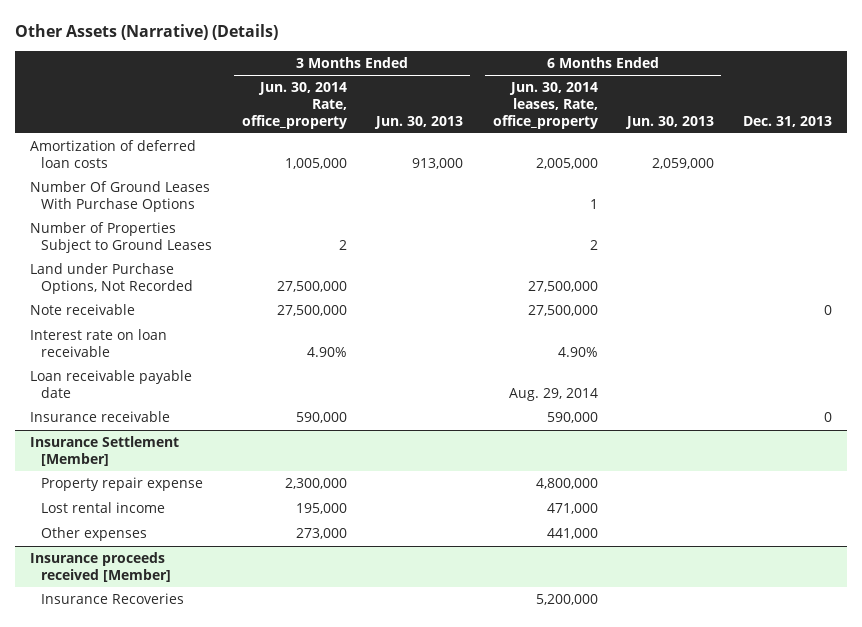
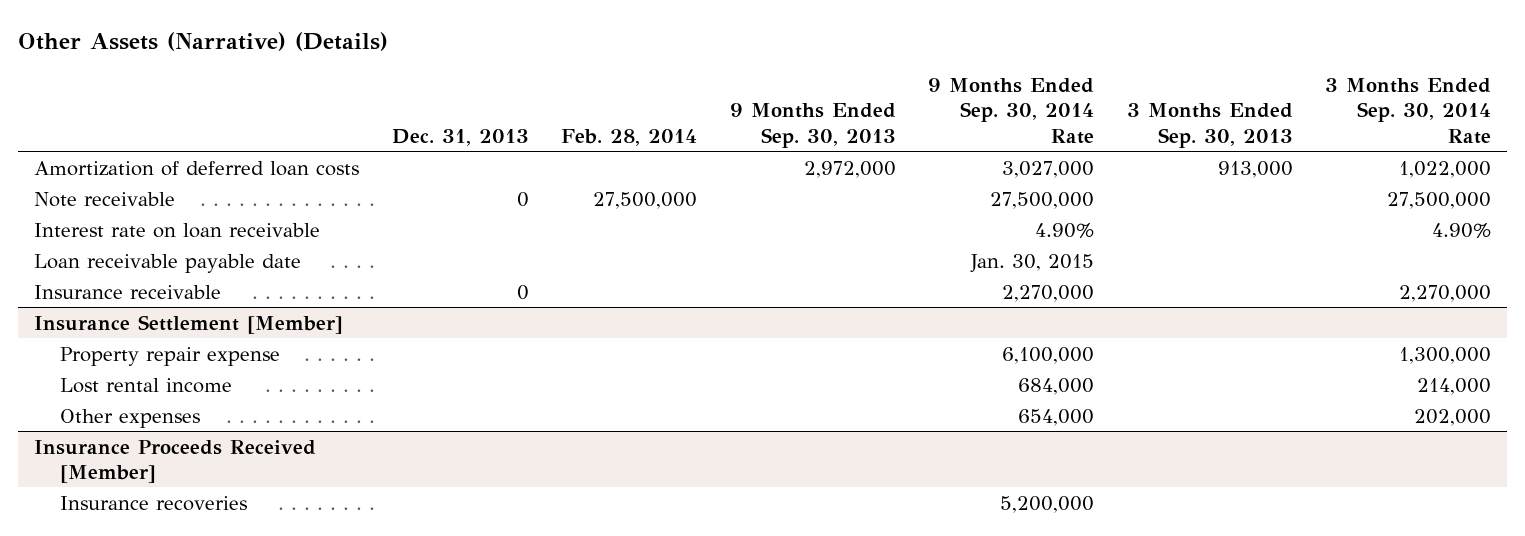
- | 3 Months Ended Jun. 30, 2014 Rate, office_property | 3 Months Ended Jun. 30, 2013 | 6 Months Ended Jun. 30, 2014 leases, Rate, office_property | 6 Months Ended Jun. 30, 2013 | Dec. 31, 2013
+ | Dec. 31, 2013 | Feb. 28, 2014 | 9 Months Ended Sep. 30, 2013 | 9 Months Ended Sep. 30, 2014 Rate | 3 Months Ended Sep. 30, 2013 | 3 Months Ended Sep. 30, 2014 Rate
- Number Of Ground Leases With Purchase Options | | | 1 | |
- Number of Properties Subject to Ground Leases | 2 | | 2 | |
- Land under Purchase Options, Not Recorded | 27,500,000 | | 27,500,000 | |
- Insurance proceeds received [Member]
- Insurance Recoveries | | | 5,200,000 | |
+ Insurance Proceeds Received [Member]
+ Insurance recoveries | | | | 5,200,000 | |

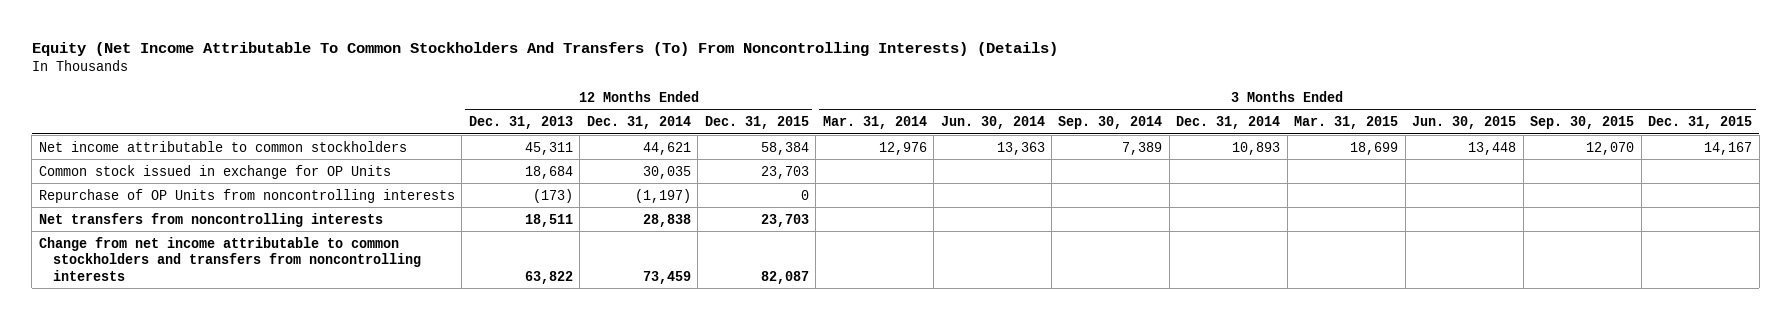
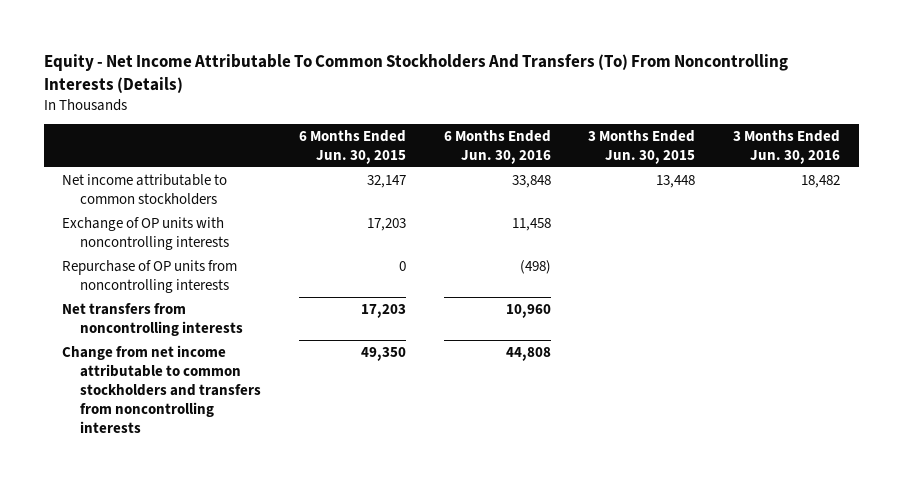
- Equity (Net Income Attributable To Common Stockholders And Transfers (To) From Noncontrolling Interests) (Details)
+ Equity - Net Income Attributable To Common Stockholders And Transfers (To) From Noncontrolling Interests (Details)
- | 12 Months Ended Dec. 31, 2013 | 12 Months Ended Dec. 31, 2014 | 12 Months Ended Dec. 31, 2015 | 3 Months Ended Mar. 31, 2014 | 3 Months Ended Jun. 30, 2014 | 3 Months Ended Sep. 30, 2014 | 3 Months Ended Dec. 31, 2014 | 3 Months Ended Mar. 31, 2015 | 3 Months Ended Jun. 30, 2015 | 3 Months Ended Sep. 30, 2015 | 3 Months Ended Dec. 31, 2015
+ | 6 Months Ended Jun. 30, 2015 | 6 Months Ended Jun. 30, 2016 | 3 Months Ended Jun. 30, 2015 | 3 Months Ended Jun. 30, 2016
- Common stock issued in exchange for OP Units | 18,684 | 30,035 | 23,703 | | | | | | | |
- Repurchase of OP Units from noncontrolling interests | (173) | (1,197) | 0 | | | | | | | |
+ Exchange of OP units with noncontrolling interests | 17,203 | 11,458 | |
+ Repurchase of OP units from noncontrolling interests | 0 | (498) | |

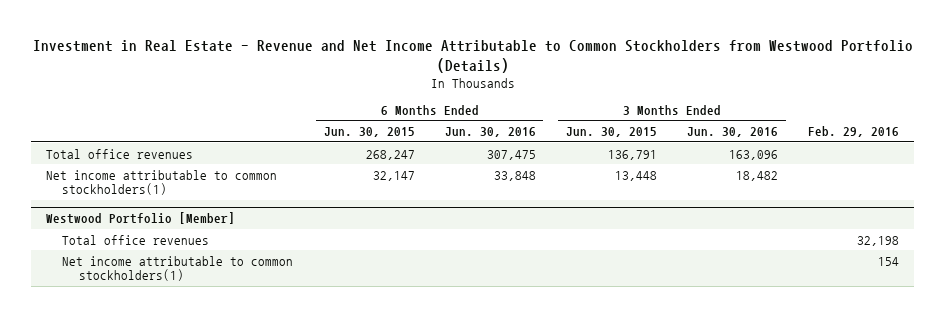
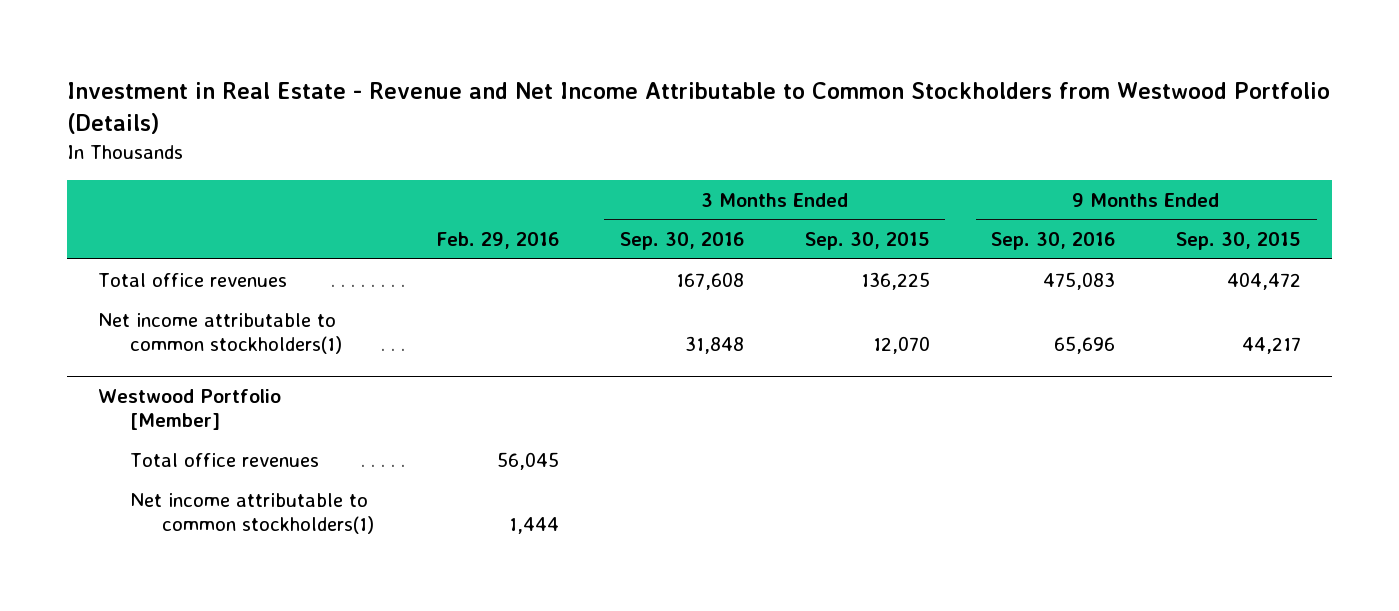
- | 6 Months Ended Jun. 30, 2015 | 6 Months Ended Jun. 30, 2016 | 3 Months Ended Jun. 30, 2015 | 3 Months Ended Jun. 30, 2016 | Feb. 29, 2016
+ | Feb. 29, 2016 | 3 Months Ended Sep. 30, 2016 | 3 Months Ended Sep. 30, 2015 | 9 Months Ended Sep. 30, 2016 | 9 Months Ended Sep. 30, 2015
@ Westwood Portfolio [Member]
- Total office revenues | | | | | 32,198
- Net income attributable to common stockholders(1) | | | | | 154
+ Total office revenues | 56,045 | | | |
+ Net income attributable to common stockholders(1) | 1,444 | | | |

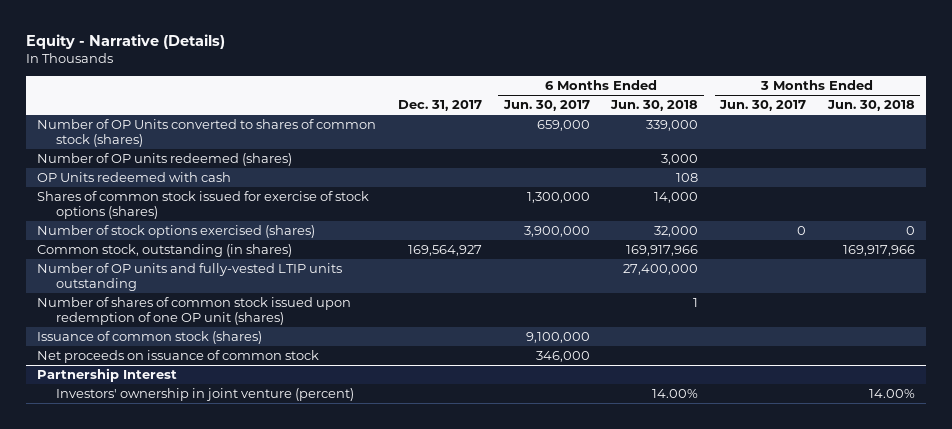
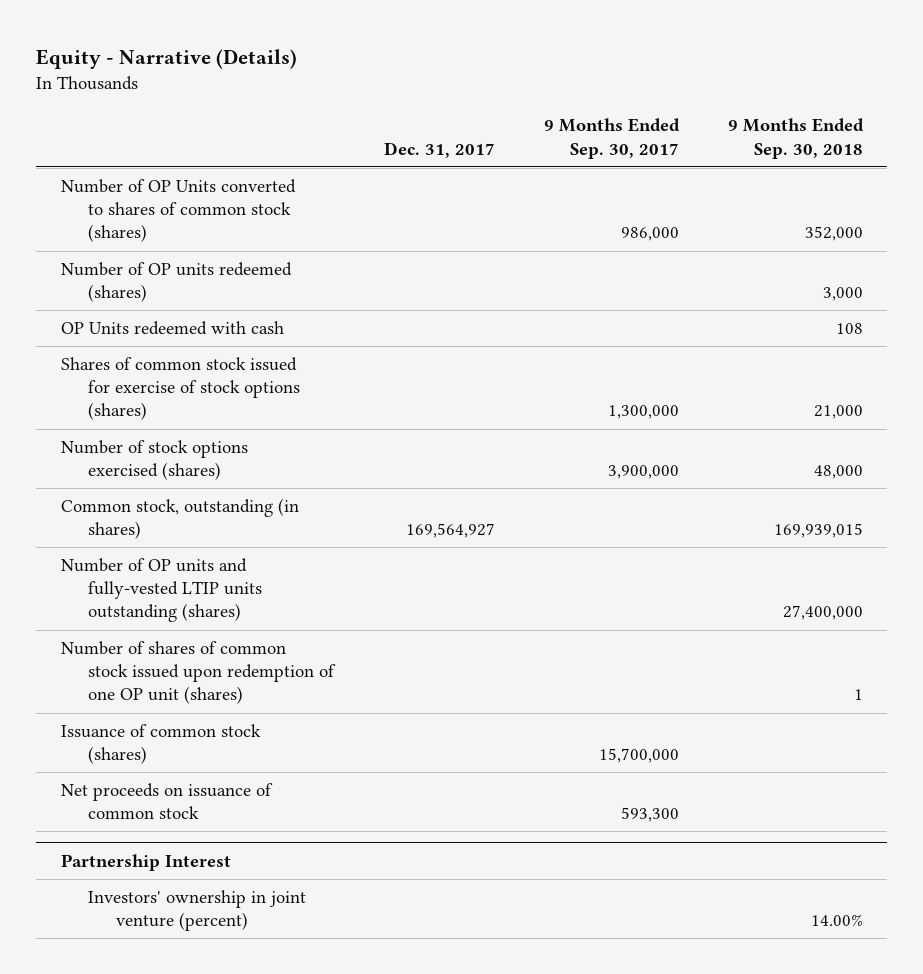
- | Dec. 31, 2017 | 6 Months Ended Jun. 30, 2017 | 6 Months Ended Jun. 30, 2018 | 3 Months Ended Jun. 30, 2017 | 3 Months Ended Jun. 30, 2018
+ | Dec. 31, 2017 | 9 Months Ended Sep. 30, 2017 | 9 Months Ended Sep. 30, 2018
- Number of OP units and fully-vested LTIP units outstanding | | | 27,400,000 | |
+ Number of OP units and fully-vested LTIP units outstanding (shares) | | | 27,400,000

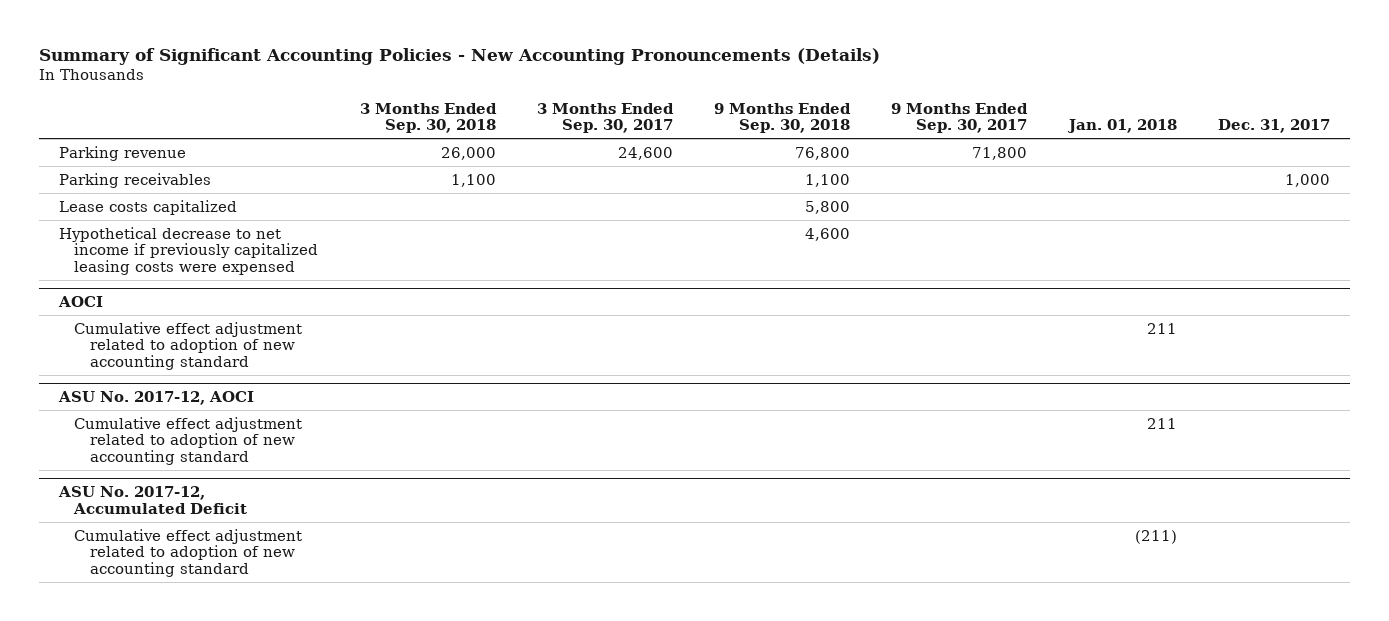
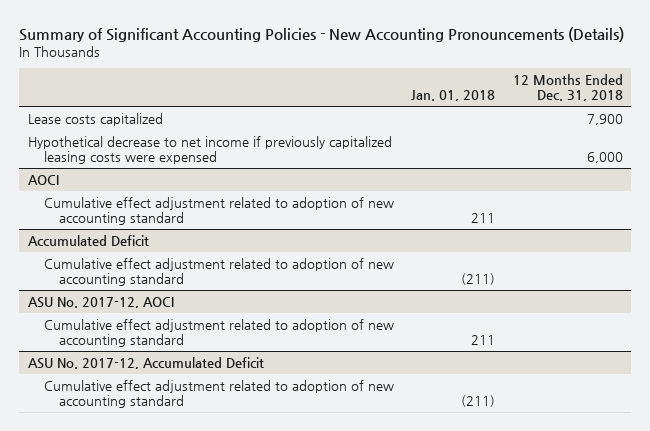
- | 3 Months Ended Sep. 30, 2018 | 3 Months Ended Sep. 30, 2017 | 9 Months Ended Sep. 30, 2018 | 9 Months Ended Sep. 30, 2017 | Jan. 01, 2018 | Dec. 31, 2017
+ | Jan. 01, 2018 | 12 Months Ended Dec. 31, 2018
- Parking revenue | 26,000 | 24,600 | 76,800 | 71,800 | |
- Parking receivables | 1,100 | | 1,100 | | | 1,000
+ Accumulated Deficit
+ Cumulative effect adjustment related to adoption of new accounting standard | (211) |

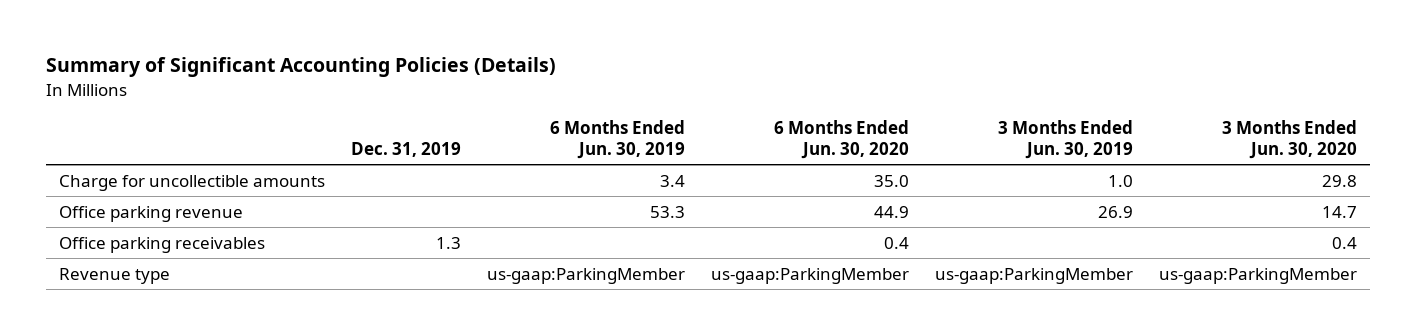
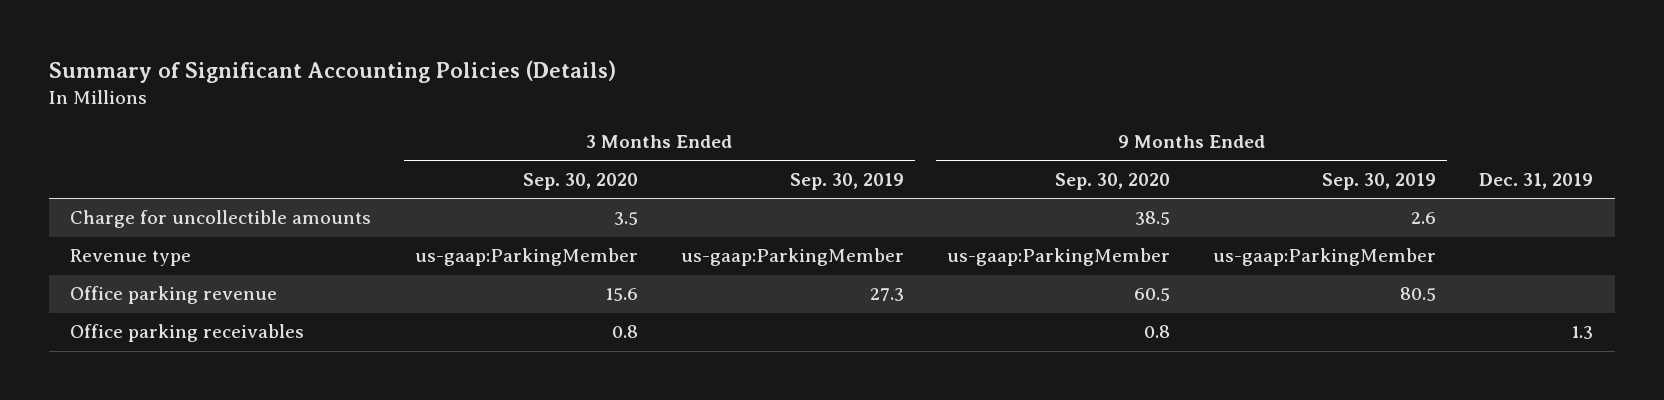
- | Dec. 31, 2019 | 6 Months Ended Jun. 30, 2019 | 6 Months Ended Jun. 30, 2020 | 3 Months Ended Jun. 30, 2019 | 3 Months Ended Jun. 30, 2020
+ | 3 Months Ended Sep. 30, 2020 | 3 Months Ended Sep. 30, 2019 | 9 Months Ended Sep. 30, 2020 | 9 Months Ended Sep. 30, 2019 | Dec. 31, 2019
moved up: Revenue type | us-gaap:ParkingMember | us-gaap:ParkingMember | us-gaap:ParkingMember | us-gaap:ParkingMember |

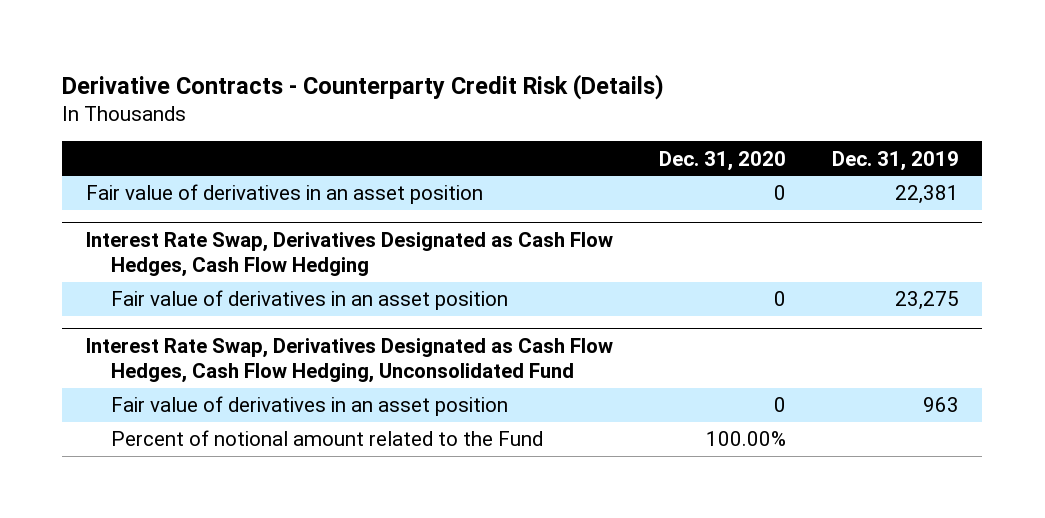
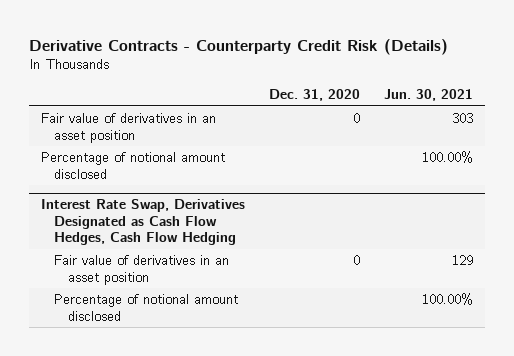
- | Dec. 31, 2020 | Dec. 31, 2019
+ | Dec. 31, 2020 | Jun. 30, 2021
+ Percentage of notional amount disclosed | | 100.00%
- Interest Rate Swap, Derivatives Designated as Cash Flow Hedges, Cash Flow Hedging, Unconsolidated Fund
- Fair value of derivatives in an asset position | 0 | 963
- Percent of notional amount related to the Fund | 100.00% |
@ Interest Rate Swap, Derivatives Designated as Cash Flow Hedges, Cash Flow Hedging
+ Percentage of notional amount disclosed | | 100.00%

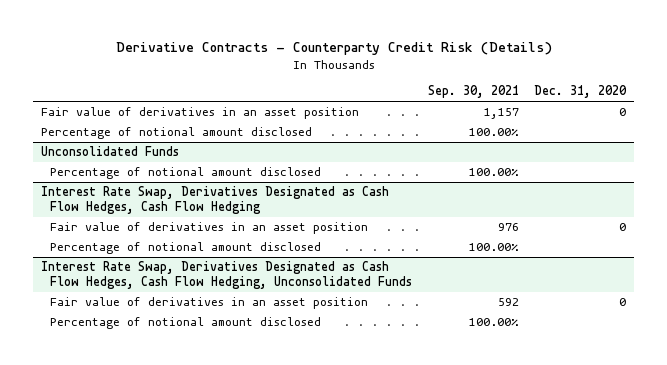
- | Dec. 31, 2020 | Jun. 30, 2021
+ | Sep. 30, 2021 | Dec. 31, 2020
+ Unconsolidated Funds
+ Percentage of notional amount disclosed | 100.00% |
+ Interest Rate Swap, Derivatives Designated as Cash Flow Hedges, Cash Flow Hedging, Unconsolidated Funds
+ Fair value of derivatives in an asset position | 592 | 0
+ Percentage of notional amount disclosed | 100.00% |

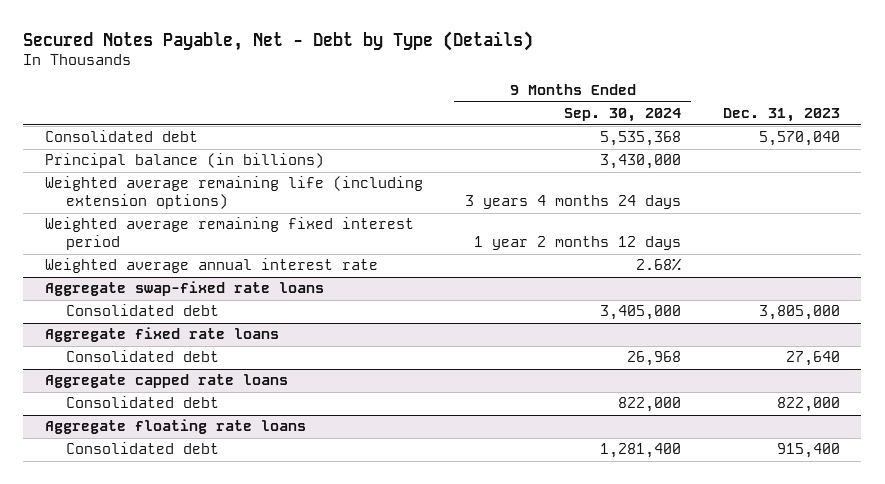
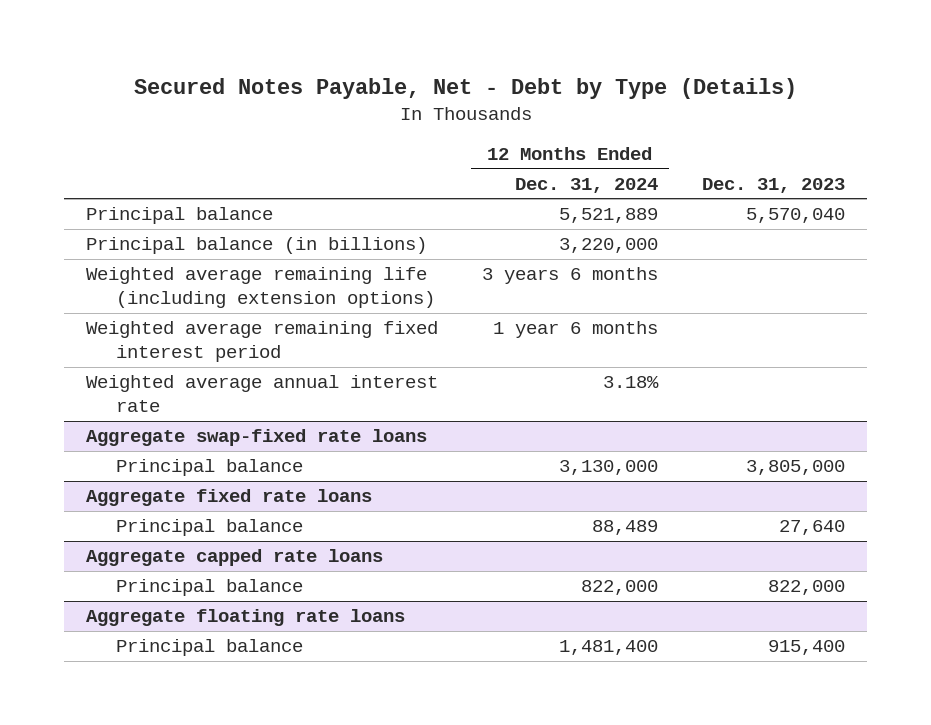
- | 9 Months Ended Sep. 30, 2024 | Dec. 31, 2023
+ | 12 Months Ended Dec. 31, 2024 | Dec. 31, 2023
- Consolidated debt | 5,535,368 | 5,570,040
+ Principal balance | 5,521,889 | 5,570,040
@ Aggregate swap-fixed rate loans
- Consolidated debt | 3,405,000 | 3,805,000
+ Principal balance | 3,130,000 | 3,805,000
@ Aggregate fixed rate loans
- Consolidated debt | 26,968 | 27,640
+ Principal balance | 88,489 | 27,640
@ Aggregate capped rate loans
- Consolidated debt | 822,000 | 822,000
+ Principal balance | 822,000 | 822,000
@ Aggregate floating rate loans
- Consolidated debt | 1,281,400 | 915,400
+ Principal balance | 1,481,400 | 915,400

